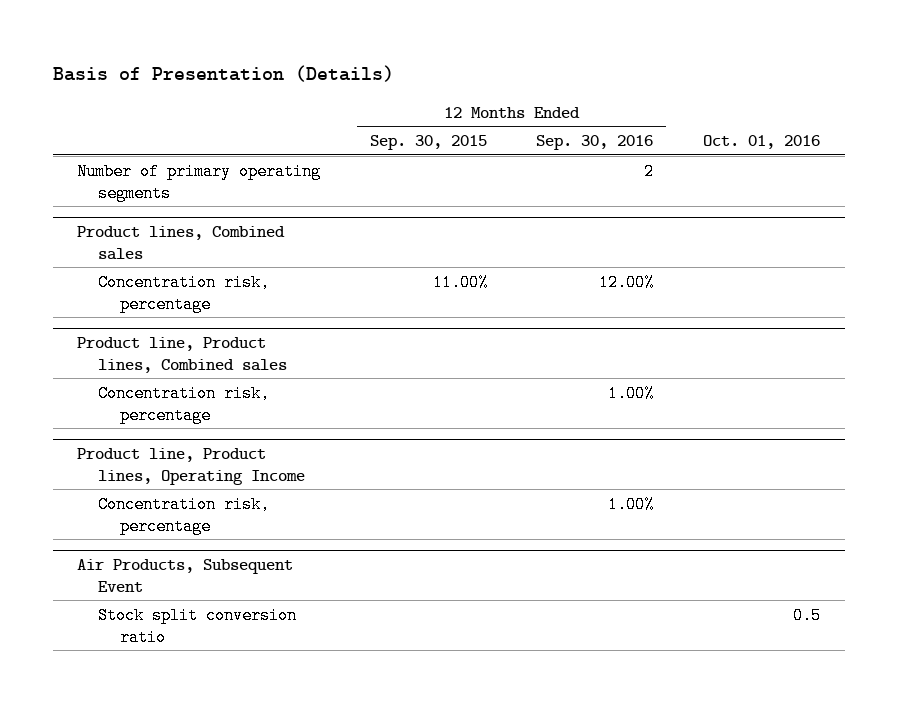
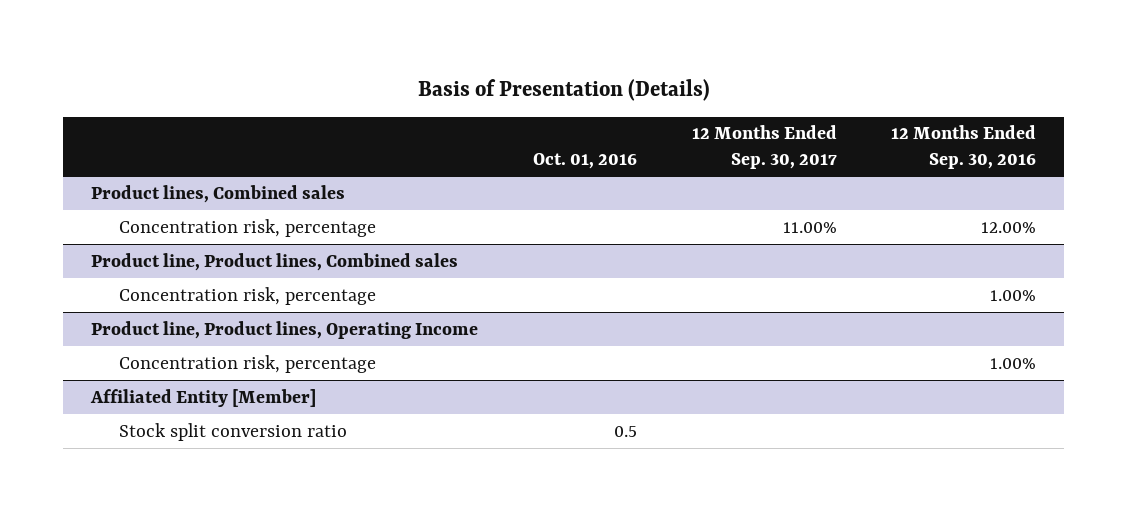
- | 12 Months Ended Sep. 30, 2015 | 12 Months Ended Sep. 30, 2016 | Oct. 01, 2016
+ | Oct. 01, 2016 | 12 Months Ended Sep. 30, 2017 | 12 Months Ended Sep. 30, 2016
- Number of primary operating segments | | 2 |
- Air Products, Subsequent Event
+ Affiliated Entity [Member]

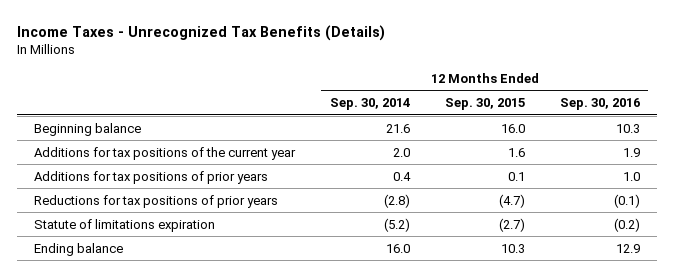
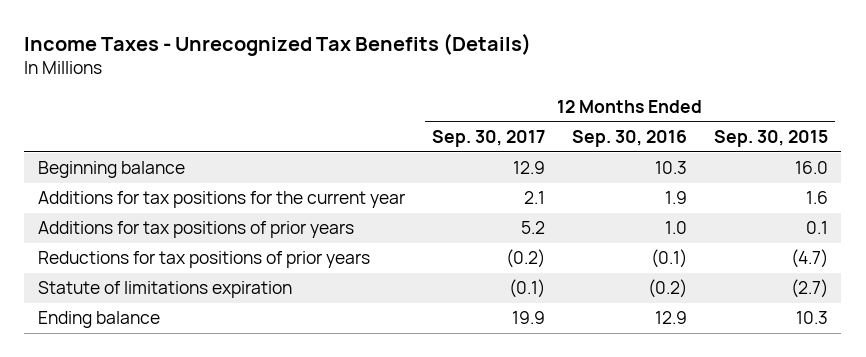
- | 12 Months Ended Sep. 30, 2014 | 12 Months Ended Sep. 30, 2015 | 12 Months Ended Sep. 30, 2016
+ | 12 Months Ended Sep. 30, 2017 | 12 Months Ended Sep. 30, 2016 | 12 Months Ended Sep. 30, 2015
- Additions for tax positions of the current year | 2.0 | 1.6 | 1.9
+ Additions for tax positions for the current year | 2.1 | 1.9 | 1.6

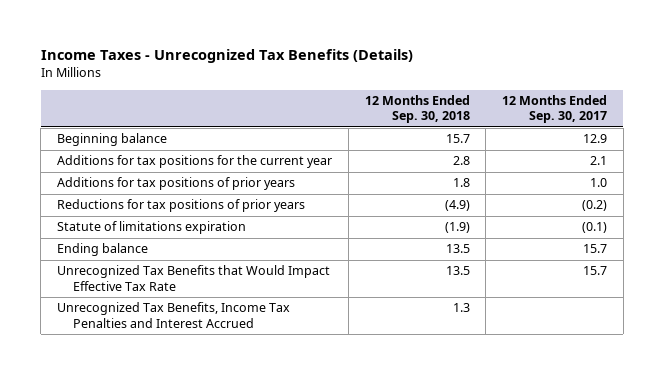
- | 12 Months Ended Sep. 30, 2017 | 12 Months Ended Sep. 30, 2016 | 12 Months Ended Sep. 30, 2015
+ | 12 Months Ended Sep. 30, 2018 | 12 Months Ended Sep. 30, 2017
- Additions for tax positions of prior years | 5.2 | 1.0 | 0.1
+ Additions for tax positions of prior years | 1.8 | 1.0
- Ending balance | 19.9 | 12.9 | 10.3
+ Ending balance | 13.5 | 15.7
+ Unrecognized Tax Benefits that Would Impact Effective Tax Rate | 13.5 | 15.7
+ Unrecognized Tax Benefits, Income Tax Penalties and Interest Accrued | 1.3 |

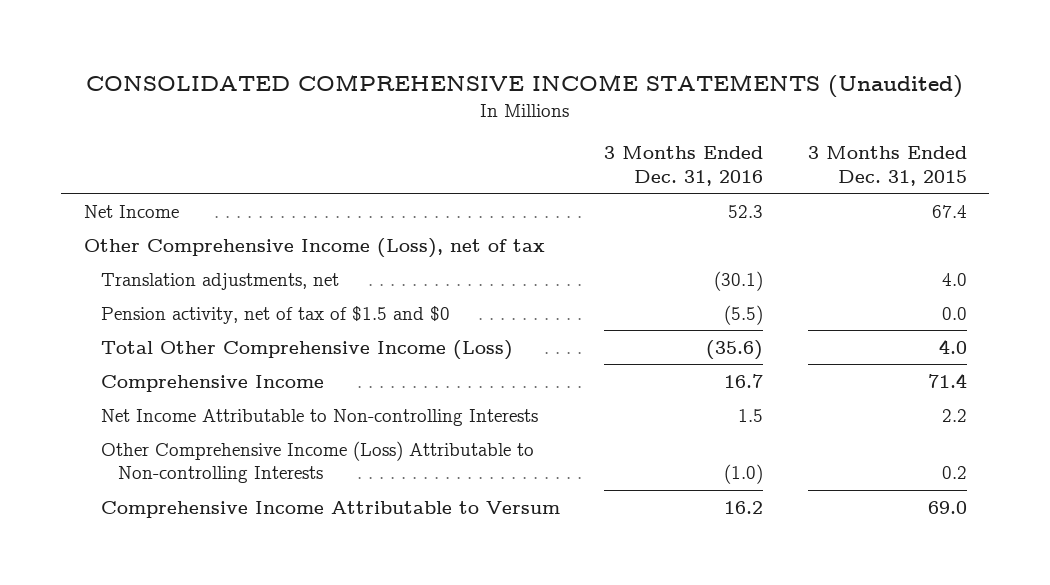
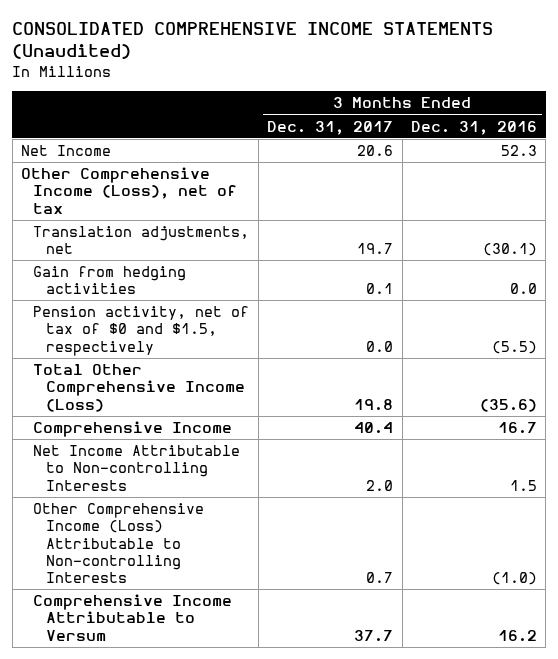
- | 3 Months Ended Dec. 31, 2016 | 3 Months Ended Dec. 31, 2015
+ | 3 Months Ended Dec. 31, 2017 | 3 Months Ended Dec. 31, 2016
- Pension activity, net of tax of $1.5 and $0 | (5.5) | 0.0
+ Gain from hedging activities | 0.1 | 0.0
+ Pension activity, net of tax of $0 and $1.5, respectively | 0.0 | (5.5)

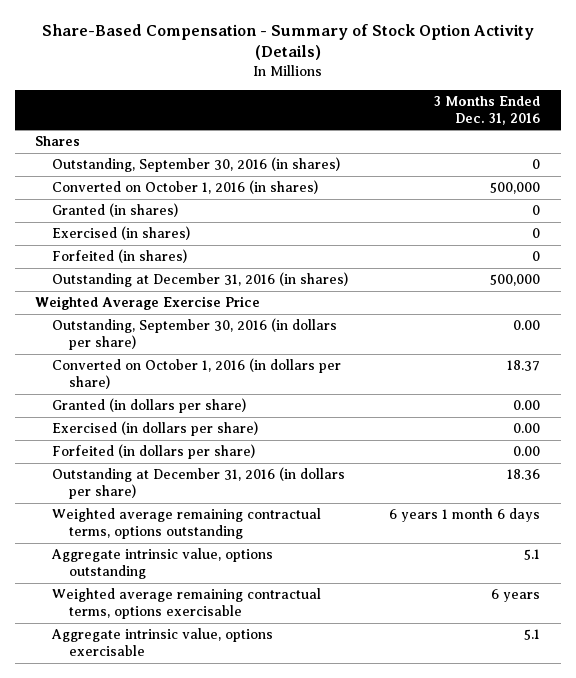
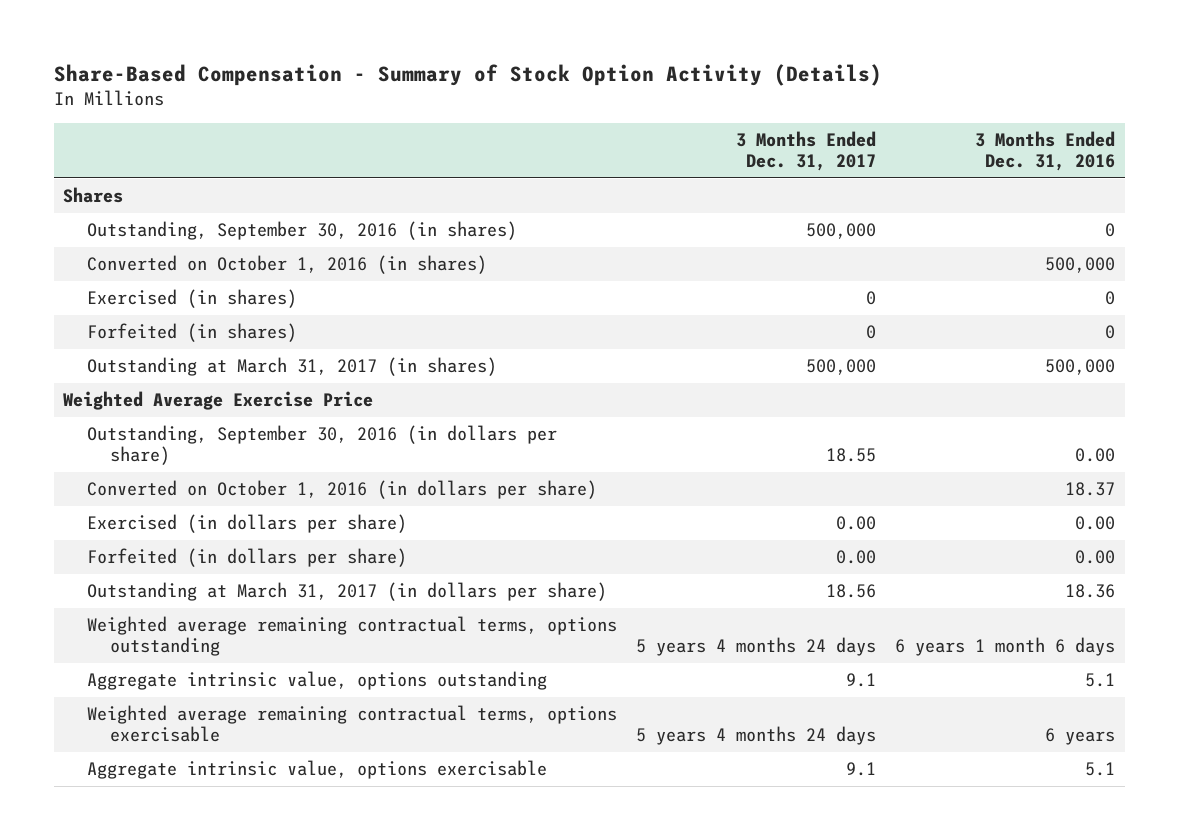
- | 3 Months Ended Dec. 31, 2016
+ | 3 Months Ended Dec. 31, 2017 | 3 Months Ended Dec. 31, 2016
- Granted (in shares) | 0
- Outstanding at December 31, 2016 (in shares) | 500,000
+ Outstanding at March 31, 2017 (in shares) | 500,000 | 500,000
- Granted (in dollars per share) | 0.00
- Outstanding at December 31, 2016 (in dollars per share) | 18.36
+ Outstanding at March 31, 2017 (in dollars per share) | 18.56 | 18.36

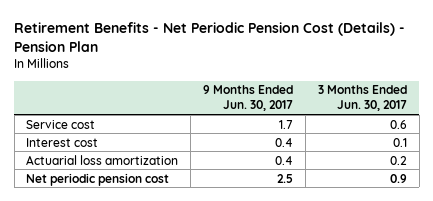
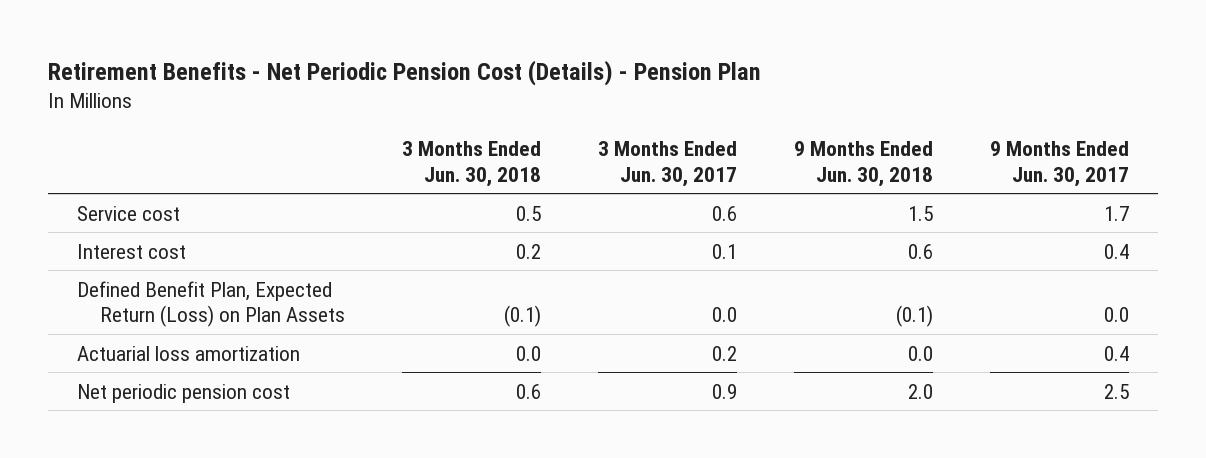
- | 9 Months Ended Jun. 30, 2017 | 3 Months Ended Jun. 30, 2017
+ | 3 Months Ended Jun. 30, 2018 | 3 Months Ended Jun. 30, 2017 | 9 Months Ended Jun. 30, 2018 | 9 Months Ended Jun. 30, 2017
+ Defined Benefit Plan, Expected Return (Loss) on Plan Assets | (0.1) | 0.0 | (0.1) | 0.0

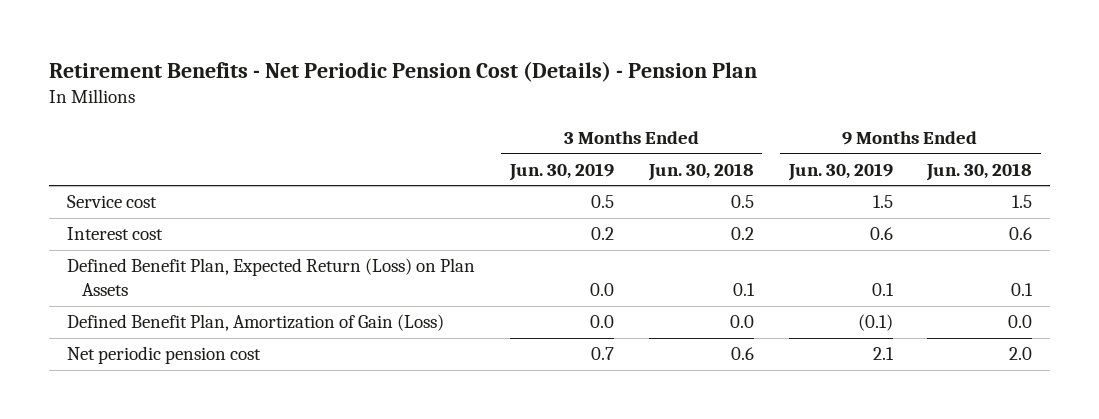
- | 3 Months Ended Jun. 30, 2018 | 3 Months Ended Jun. 30, 2017 | 9 Months Ended Jun. 30, 2018 | 9 Months Ended Jun. 30, 2017
+ | 3 Months Ended Jun. 30, 2019 | 3 Months Ended Jun. 30, 2018 | 9 Months Ended Jun. 30, 2019 | 9 Months Ended Jun. 30, 2018
- Defined Benefit Plan, Expected Return (Loss) on Plan Assets | (0.1) | 0.0 | (0.1) | 0.0
- Actuarial loss amortization | 0.0 | 0.2 | 0.0 | 0.4
+ Defined Benefit Plan, Expected Return (Loss) on Plan Assets | 0.0 | 0.1 | 0.1 | 0.1
+ Defined Benefit Plan, Amortization of Gain (Loss) | 0.0 | 0.0 | (0.1) | 0.0

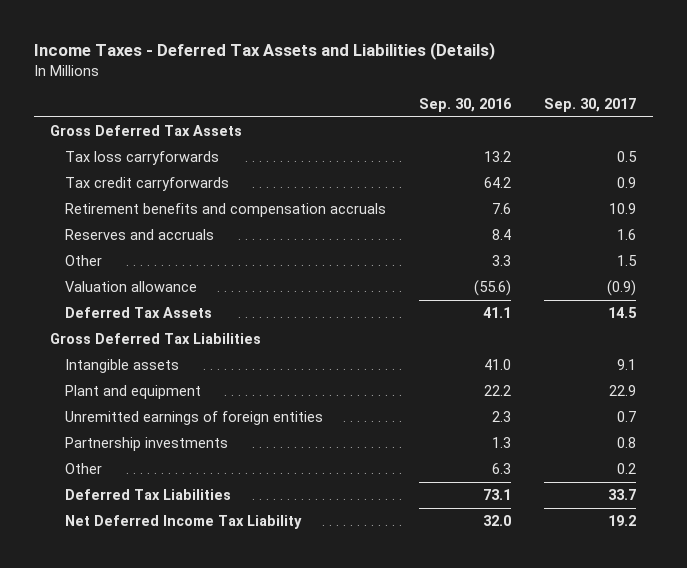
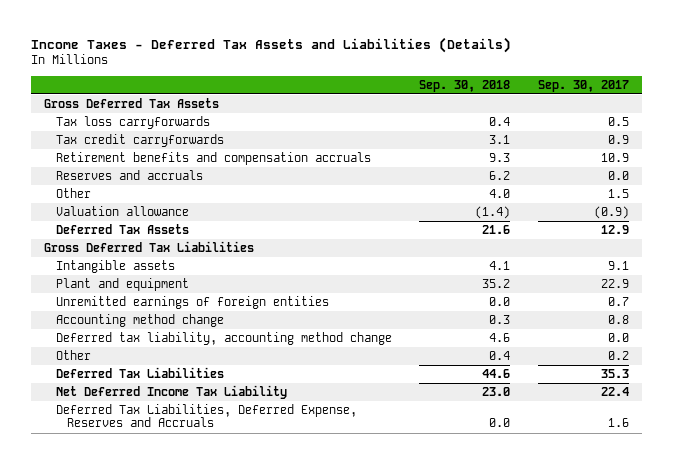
- | Sep. 30, 2016 | Sep. 30, 2017
+ | Sep. 30, 2018 | Sep. 30, 2017
- Reserves and accruals | 8.4 | 1.6
+ Reserves and accruals | 6.2 | 0.0
- Deferred Tax Assets | 41.1 | 14.5
+ Deferred Tax Assets | 21.6 | 12.9
- Partnership investments | 1.3 | 0.8
+ Accounting method change | 0.3 | 0.8
+ Deferred tax liability, accounting method change | 4.6 | 0.0
- Deferred Tax Liabilities | 73.1 | 33.7
- Net Deferred Income Tax Liability | 32.0 | 19.2
+ Deferred Tax Liabilities | 44.6 | 35.3
+ Net Deferred Income Tax Liability | 23.0 | 22.4
+ Deferred Tax Liabilities, Deferred Expense, Reserves and Accruals | 0.0 | 1.6

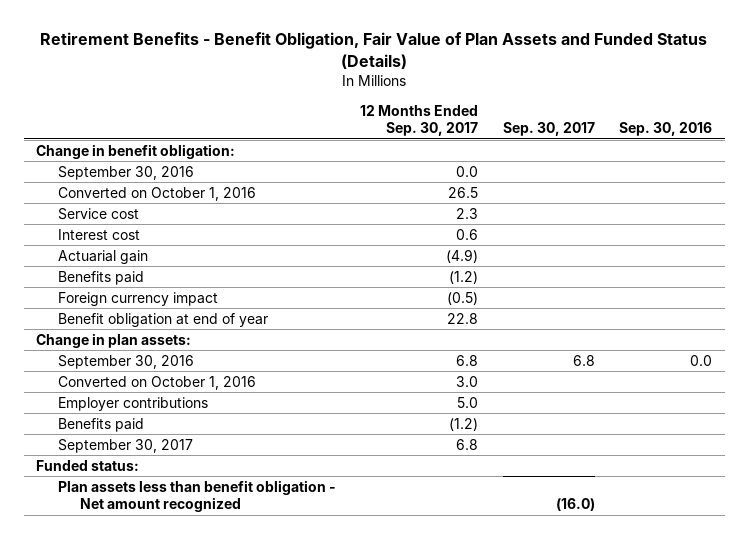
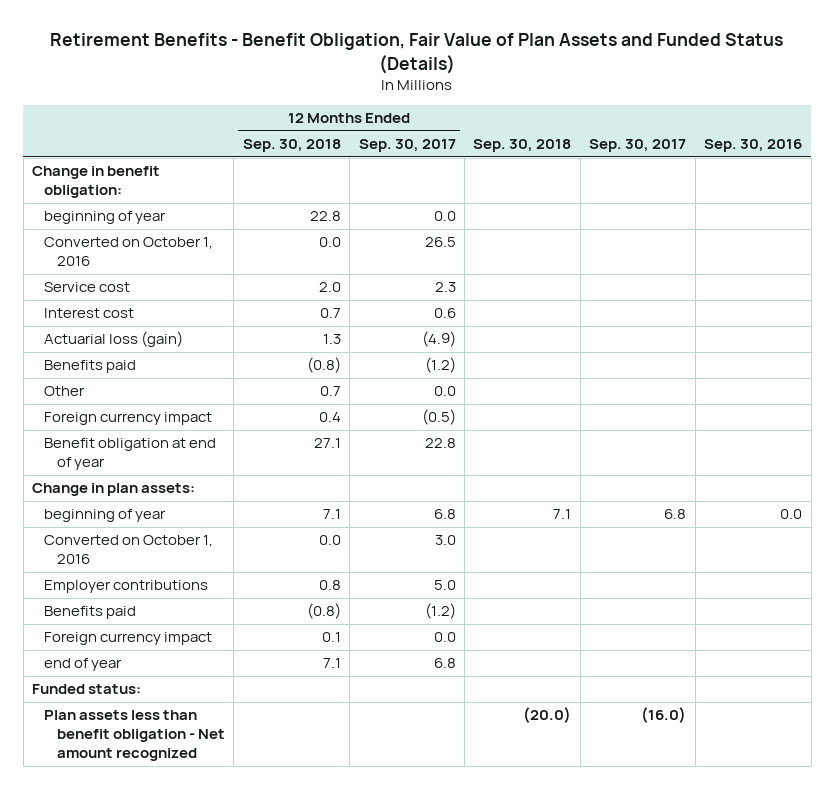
- | 12 Months Ended Sep. 30, 2017 | Sep. 30, 2017 | Sep. 30, 2016
+ | 12 Months Ended Sep. 30, 2018 | 12 Months Ended Sep. 30, 2017 | Sep. 30, 2018 | Sep. 30, 2017 | Sep. 30, 2016
- September 30, 2016 | 0.0 | |
+ beginning of year | 22.8 | 0.0 | | |
- Actuarial gain | (4.9) | |
+ Actuarial loss (gain) | 1.3 | (4.9) | | |
+ Other | 0.7 | 0.0 | | |
- September 30, 2016 | 6.8 | 6.8 | 0.0
+ beginning of year | 7.1 | 6.8 | 7.1 | 6.8 | 0.0
- September 30, 2017 | 6.8 | |
+ Foreign currency impact | 0.1 | 0.0 | | |
+ end of year | 7.1 | 6.8 | | |

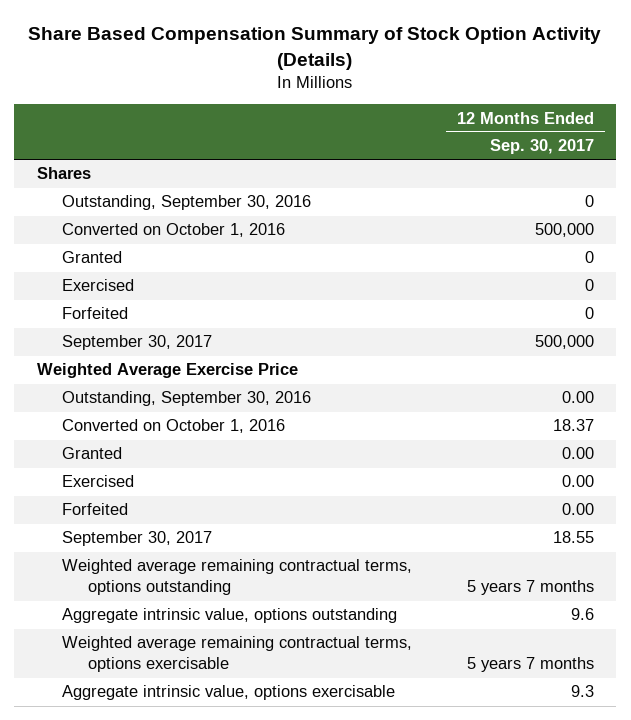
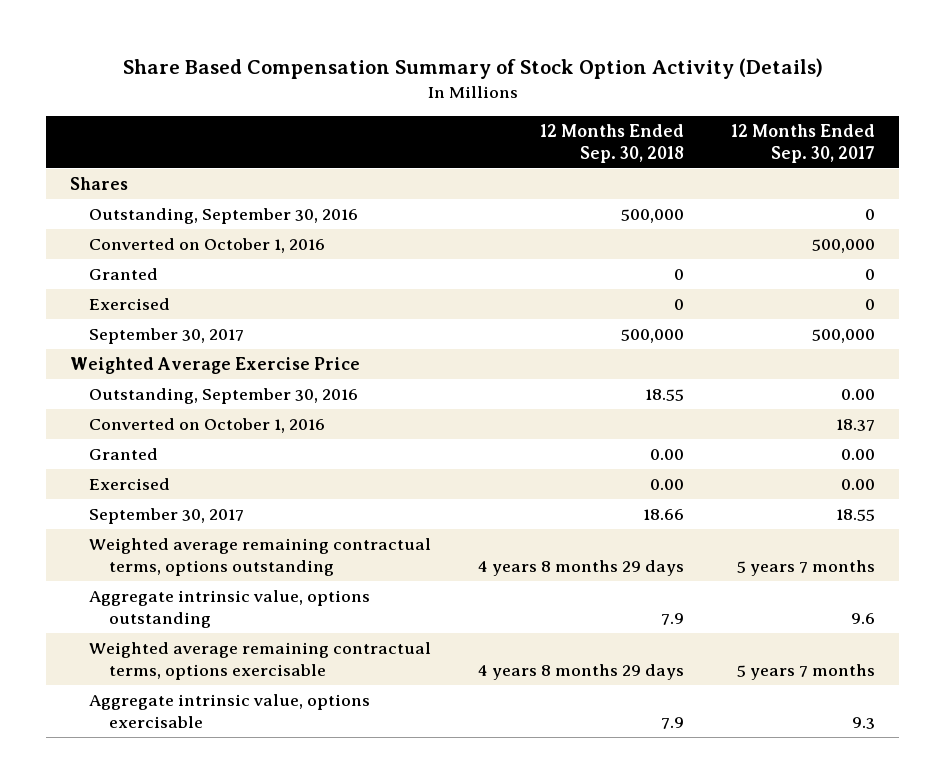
- | 12 Months Ended Sep. 30, 2017
+ | 12 Months Ended Sep. 30, 2018 | 12 Months Ended Sep. 30, 2017
- Forfeited | 0
- Forfeited | 0.00

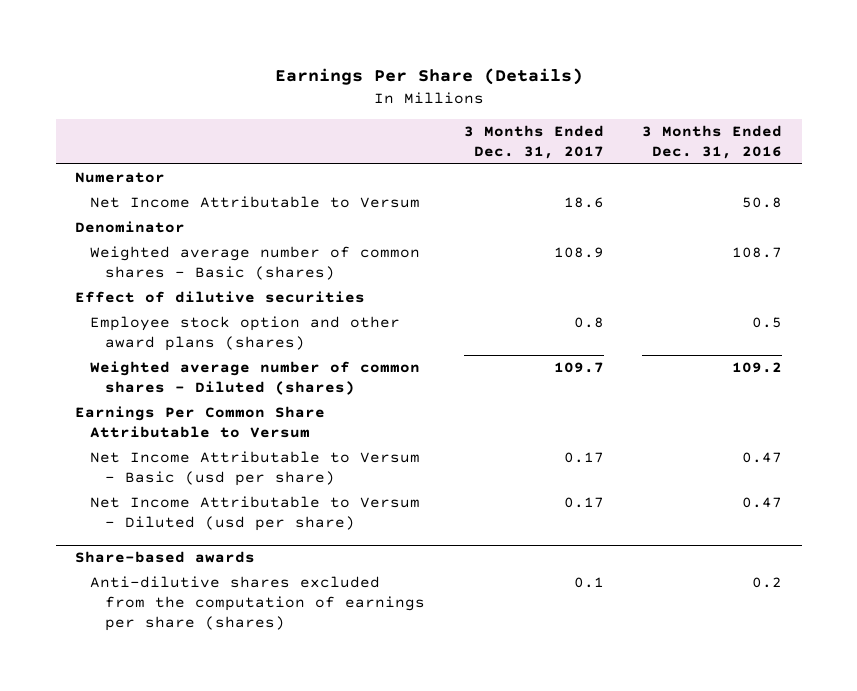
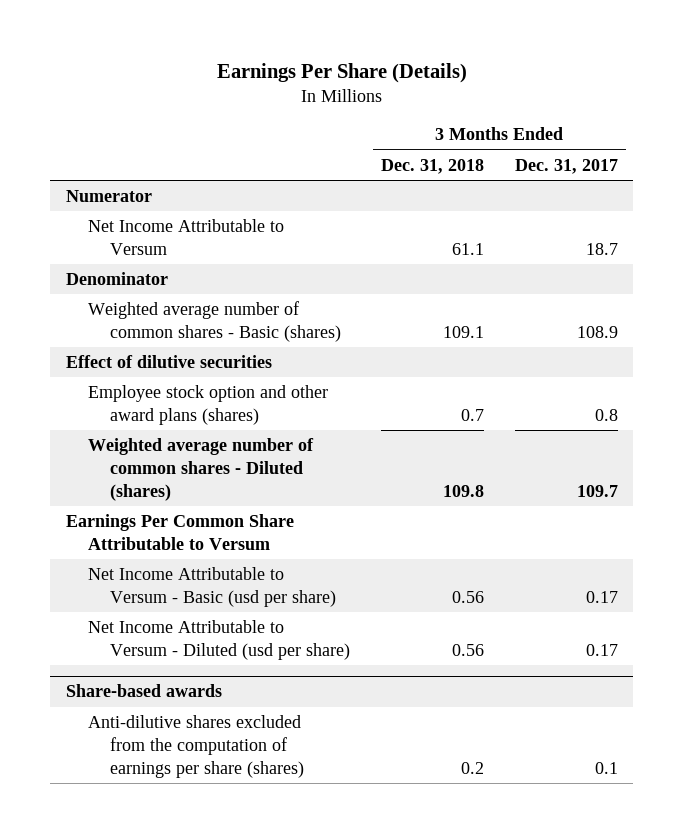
- | 3 Months Ended Dec. 31, 2017 | 3 Months Ended Dec. 31, 2016
+ | 3 Months Ended Dec. 31, 2018 | 3 Months Ended Dec. 31, 2017
- Net Income Attributable to Versum | 18.6 | 50.8
+ Net Income Attributable to Versum | 61.1 | 18.7

